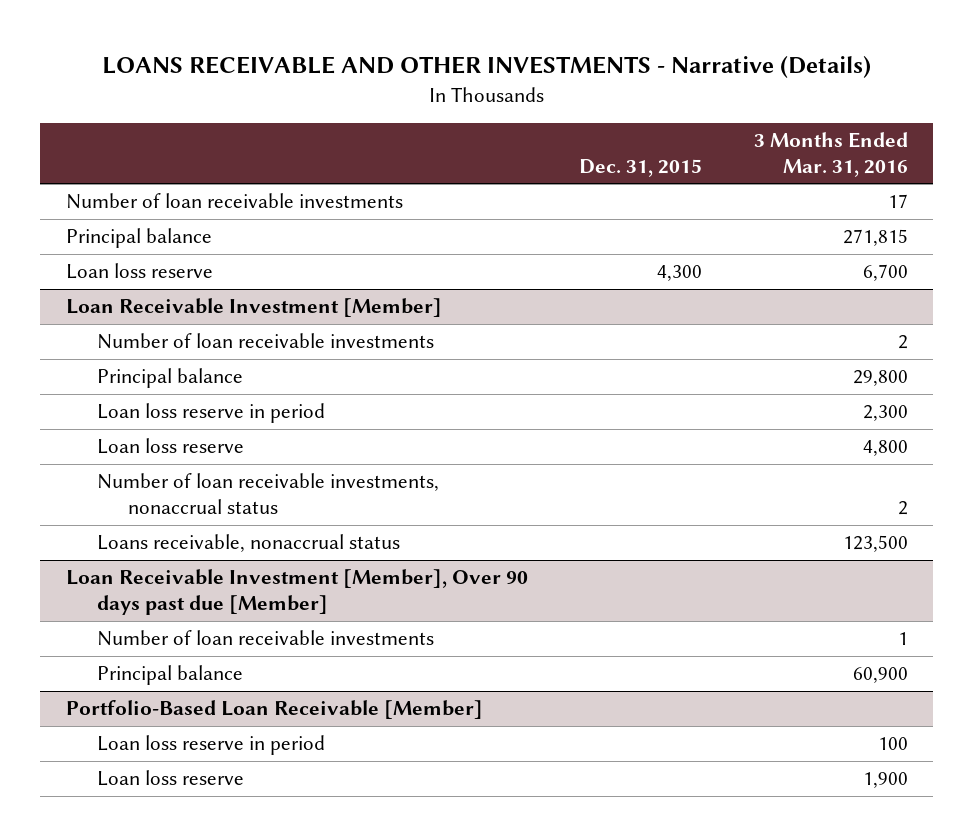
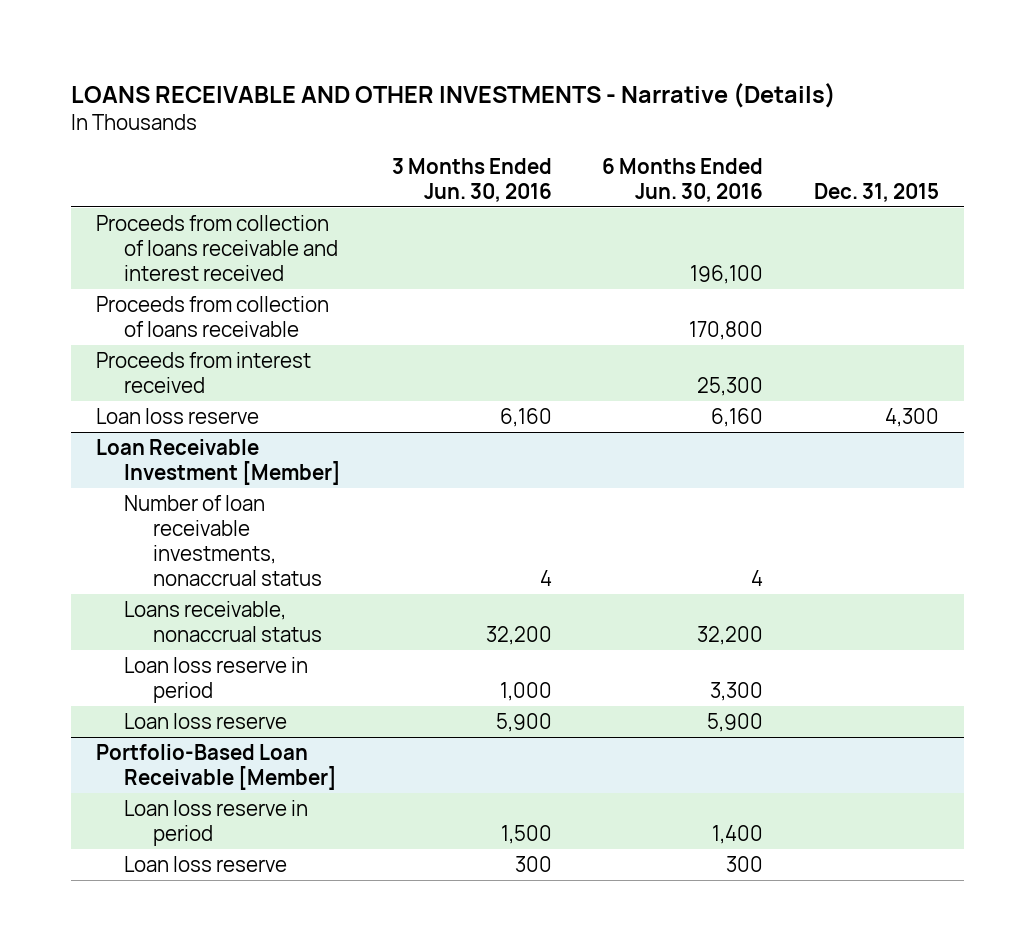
- | Dec. 31, 2015 | 3 Months Ended Mar. 31, 2016
+ | 3 Months Ended Jun. 30, 2016 | 6 Months Ended Jun. 30, 2016 | Dec. 31, 2015
- Number of loan receivable investments | | 17
- Principal balance | | 271,815
+ Proceeds from collection of loans receivable and interest received | | 196,100 |
+ Proceeds from collection of loans receivable | | 170,800 |
+ Proceeds from interest received | | 25,300 |
@ Loan Receivable Investment [Member]
- Number of loan receivable investments | | 2
- Principal balance | | 29,800
- Loan Receivable Investment [Member], Over 90 days past due [Member]
- Number of loan receivable investments | | 1
- Principal balance | | 60,900
@ Loan Receivable Investment [Member]
moved down: Loan loss reserve in period | 1,000 | 3,300 |
moved down: Loan loss reserve | 5,900 | 5,900 |

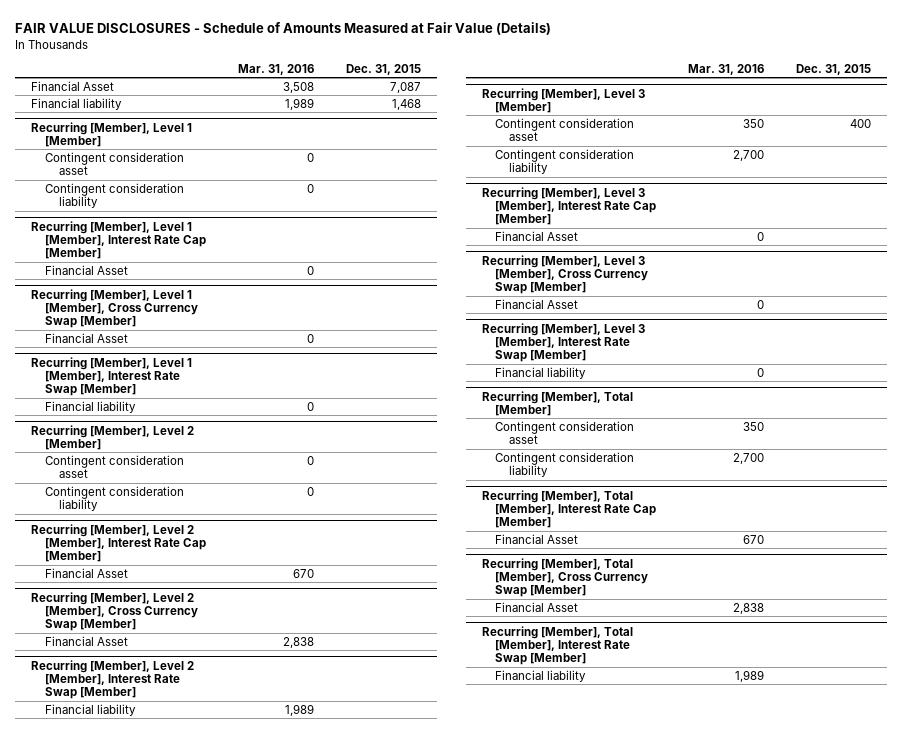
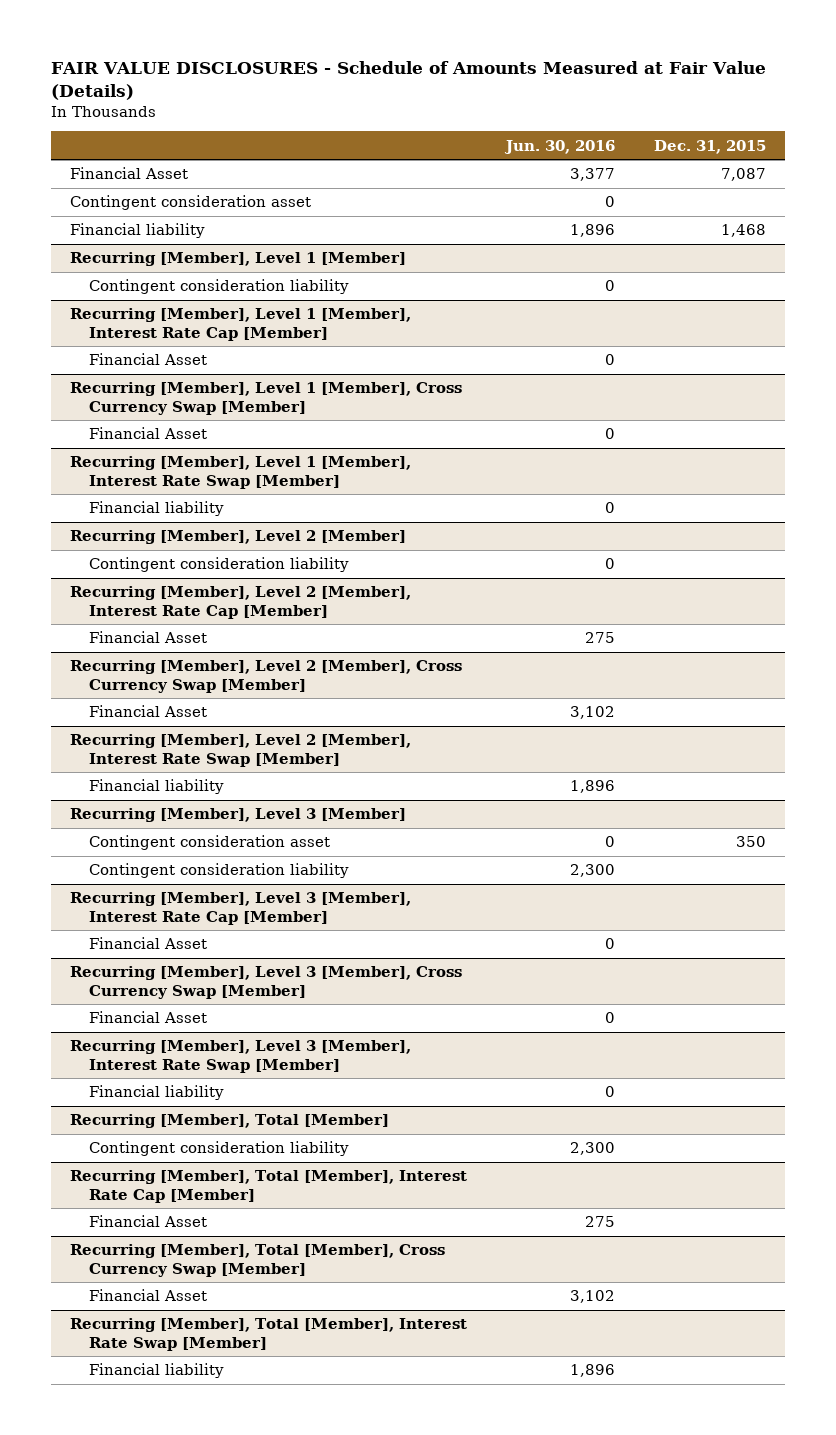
- | Mar. 31, 2016 | Dec. 31, 2015
+ | Jun. 30, 2016 | Dec. 31, 2015
+ Contingent consideration asset | 0 |
@ Recurring [Member], Level 1 [Member]
- Contingent consideration asset | 0 |
@ Recurring [Member], Level 2 [Member]
- Contingent consideration asset | 0 |
@ Recurring [Member], Level 3 [Member]
- Contingent consideration asset | 350 | 400
+ Contingent consideration asset | 0 | 350
@ Recurring [Member], Total [Member]
- Contingent consideration asset | 350 |

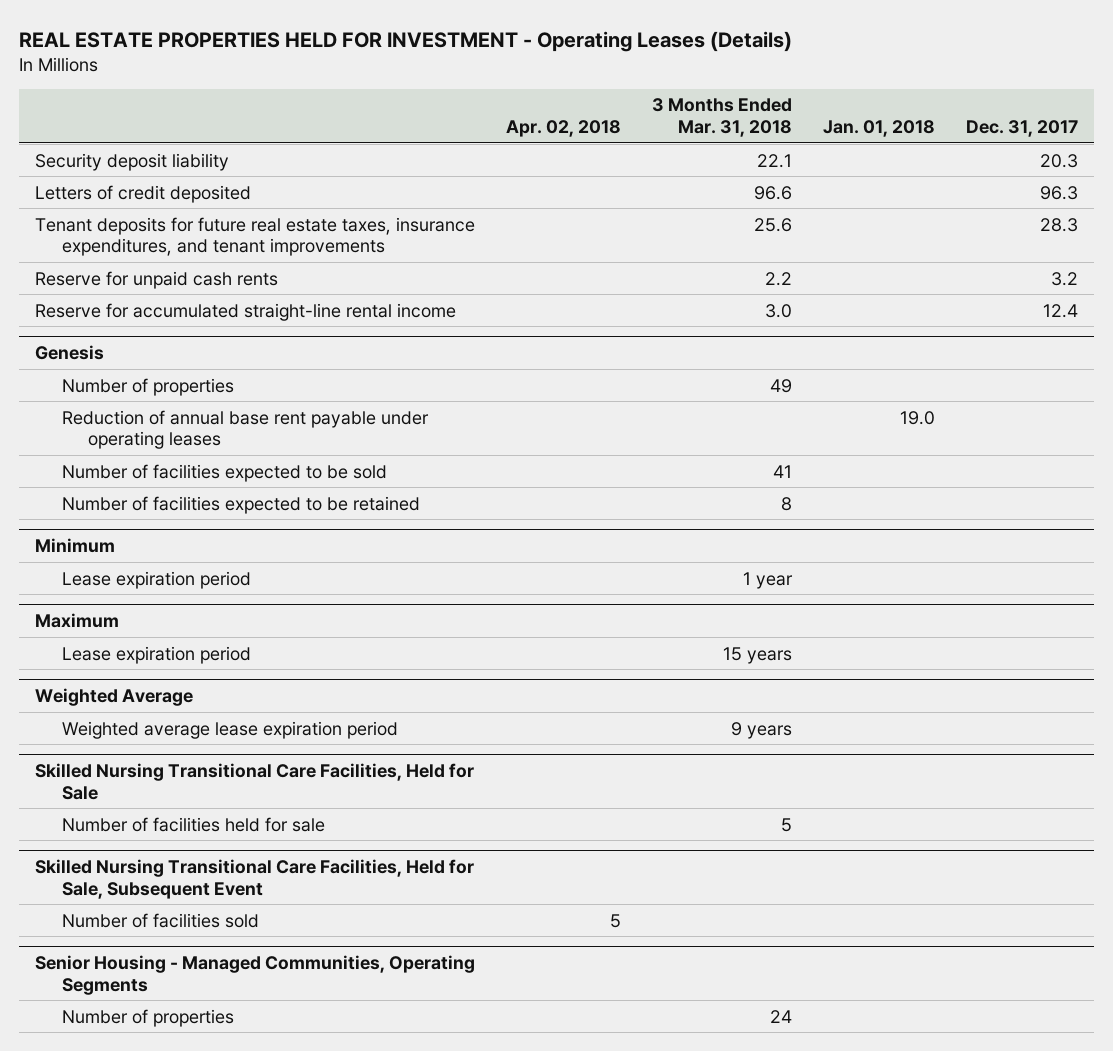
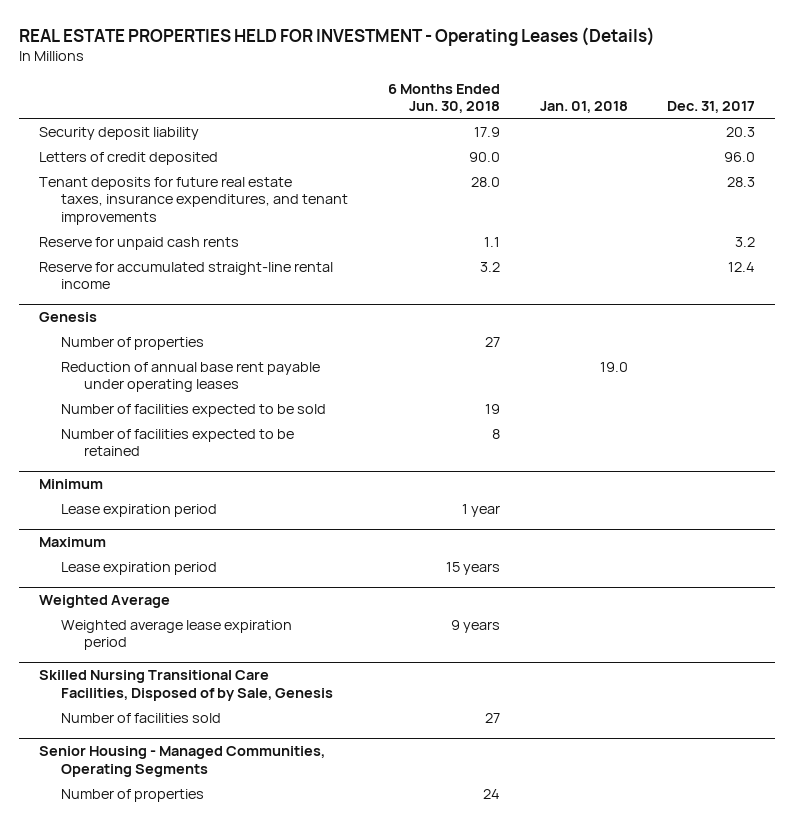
- | Apr. 02, 2018 | 3 Months Ended Mar. 31, 2018 | Jan. 01, 2018 | Dec. 31, 2017
+ | 6 Months Ended Jun. 30, 2018 | Jan. 01, 2018 | Dec. 31, 2017
- Letters of credit deposited | | 96.6 | | 96.3
+ Letters of credit deposited | 90.0 | | 96.0
- Skilled Nursing Transitional Care Facilities, Held for Sale
- Number of facilities held for sale | | 5 | |
- Skilled Nursing Transitional Care Facilities, Held for Sale, Subsequent Event
- Number of facilities sold | 5 | | |
+ Skilled Nursing Transitional Care Facilities, Disposed of by Sale, Genesis
+ Number of facilities sold | 27 | |

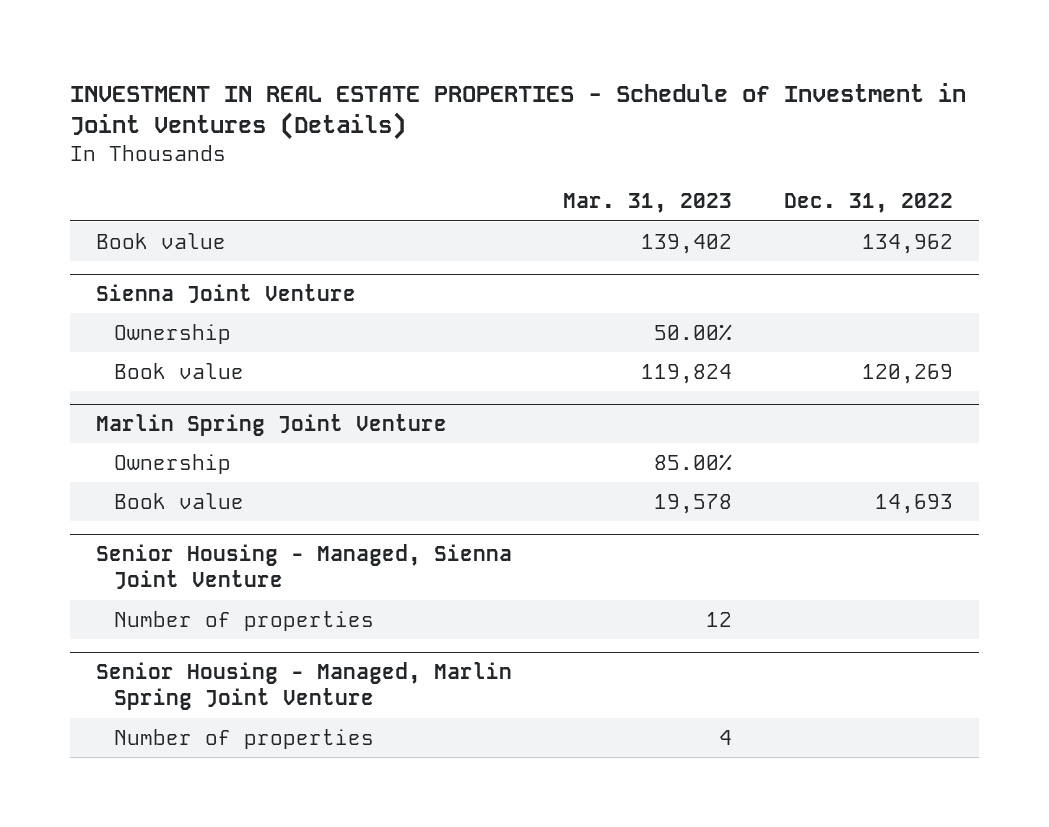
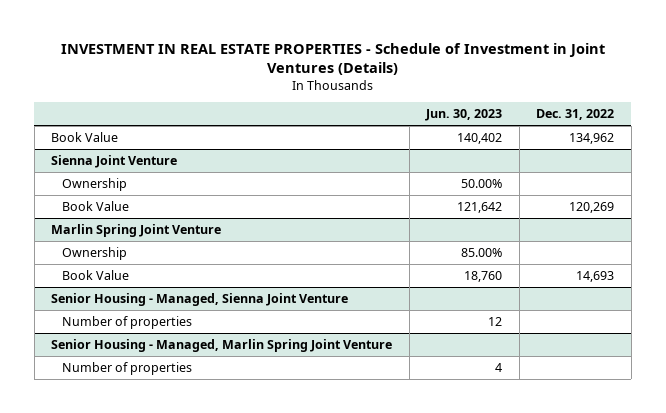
- | Mar. 31, 2023 | Dec. 31, 2022
+ | Jun. 30, 2023 | Dec. 31, 2022
- Book value | 139,402 | 134,962
+ Book Value | 140,402 | 134,962
@ Sienna Joint Venture
- Book value | 119,824 | 120,269
+ Book Value | 121,642 | 120,269
@ Marlin Spring Joint Venture
- Book value | 19,578 | 14,693
+ Book Value | 18,760 | 14,693

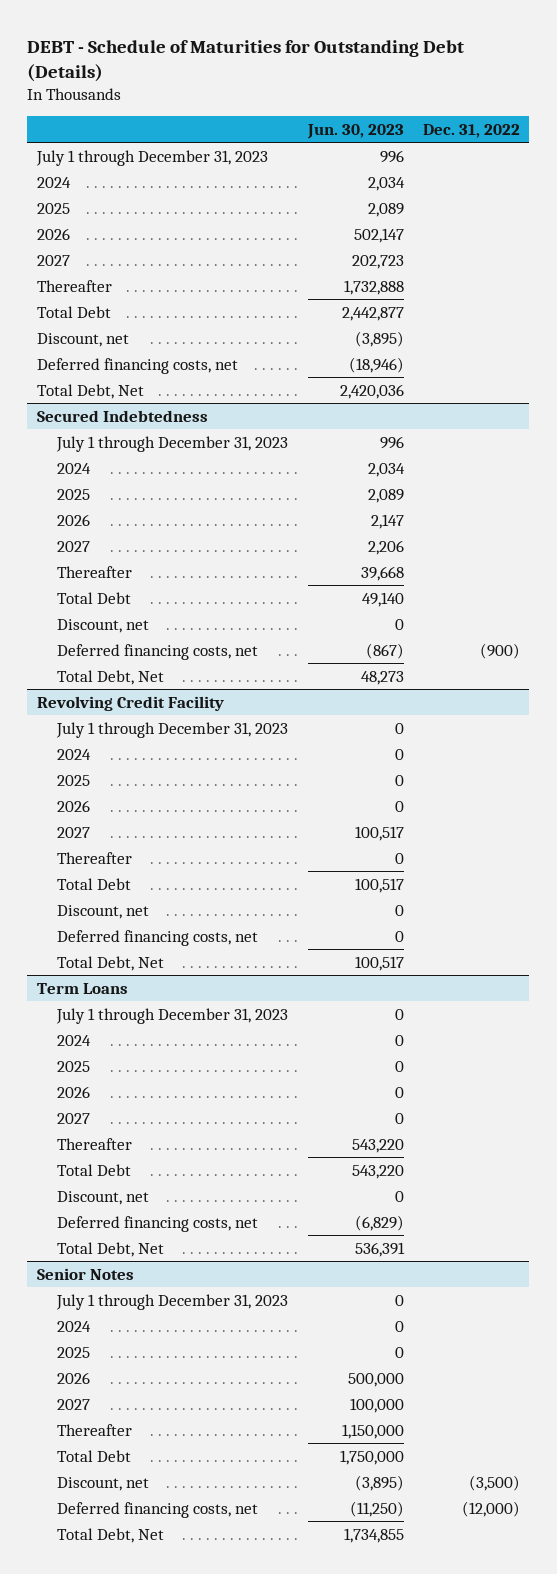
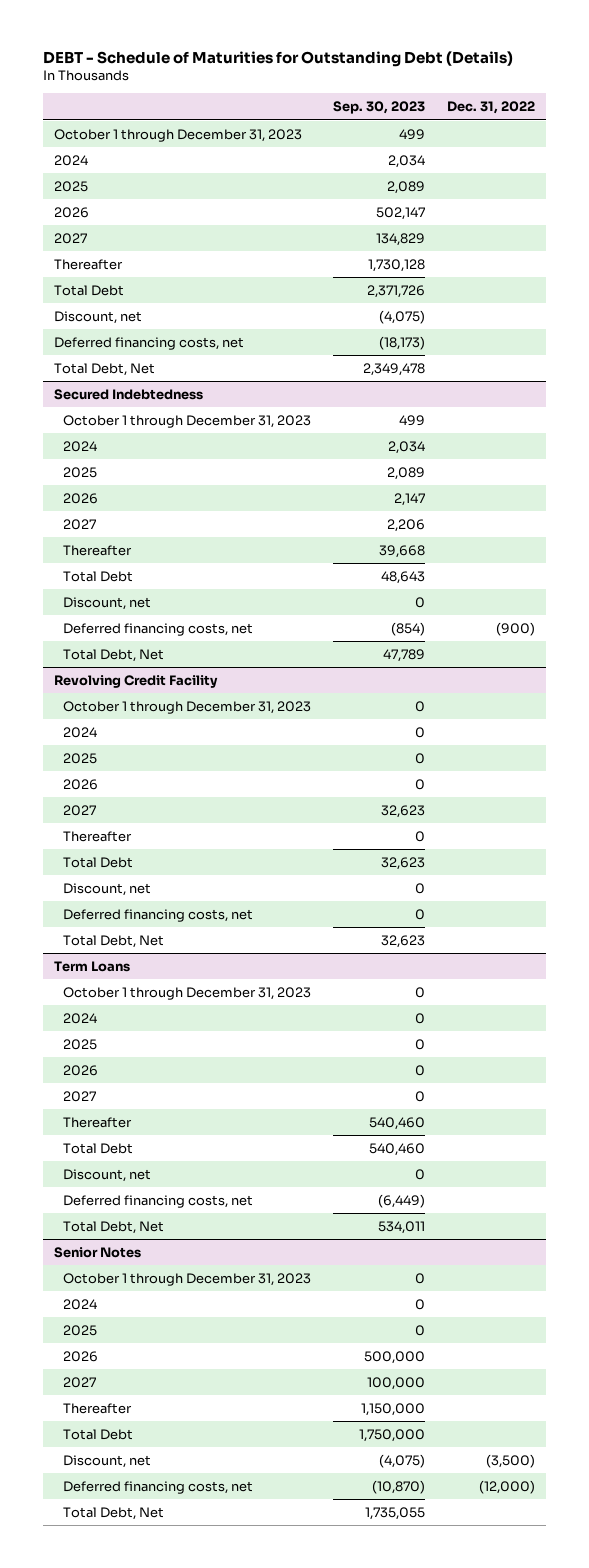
- | Jun. 30, 2023 | Dec. 31, 2022
+ | Sep. 30, 2023 | Dec. 31, 2022
- July 1 through December 31, 2023 | 996 |
+ October 1 through December 31, 2023 | 499 |
@ Secured Indebtedness
- July 1 through December 31, 2023 | 996 |
+ October 1 through December 31, 2023 | 499 |
@ Revolving Credit Facility
- July 1 through December 31, 2023 | 0 |
+ October 1 through December 31, 2023 | 0 |
@ Term Loans
- July 1 through December 31, 2023 | 0 |
+ October 1 through December 31, 2023 | 0 |
@ Senior Notes
- July 1 through December 31, 2023 | 0 |
+ October 1 through December 31, 2023 | 0 |

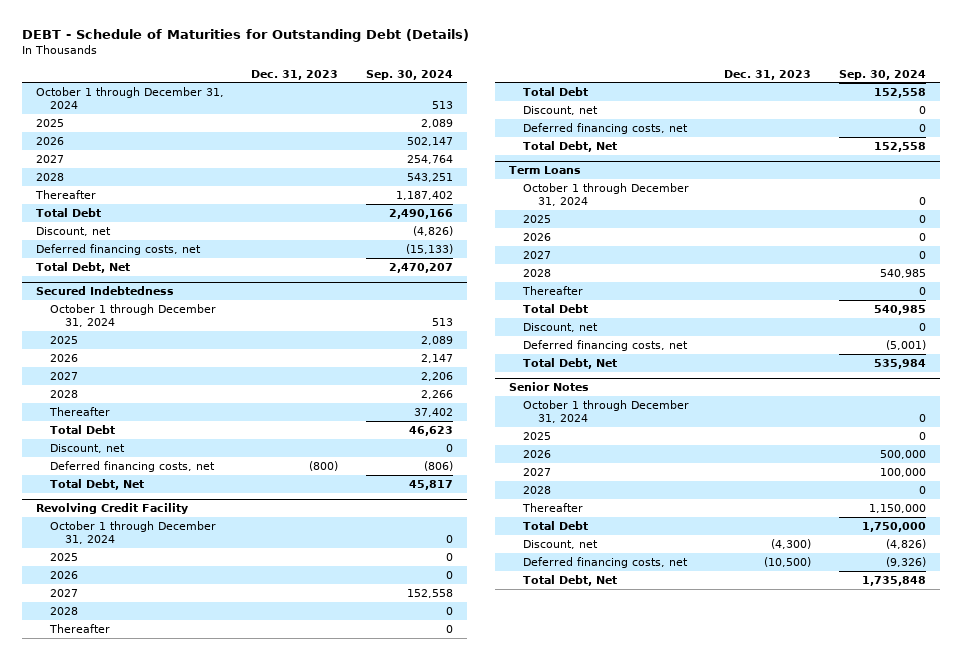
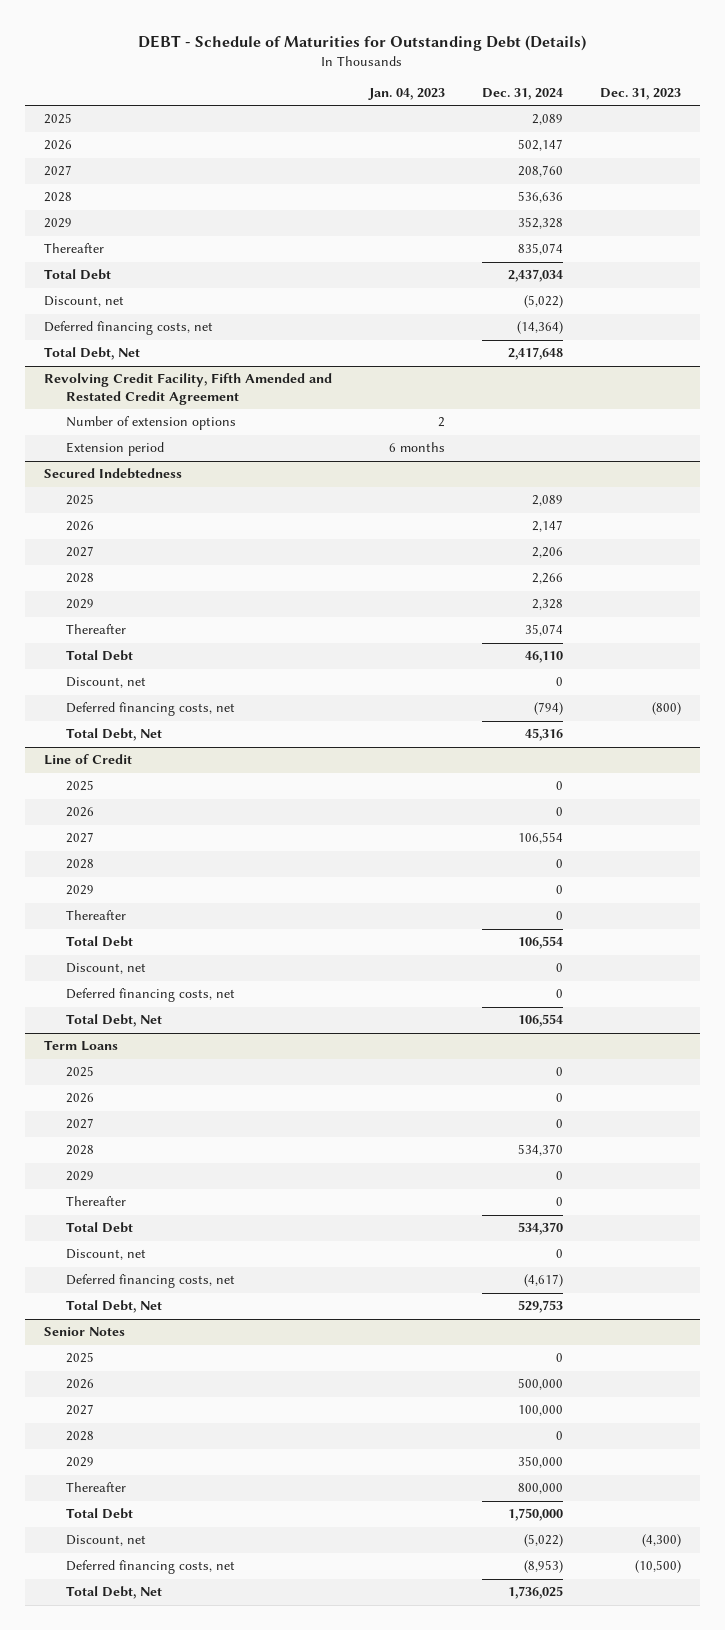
- | Dec. 31, 2023 | Sep. 30, 2024
+ | Jan. 04, 2023 | Dec. 31, 2024 | Dec. 31, 2023
- October 1 through December 31, 2024 | | 513
+ 2029 | | 352,328 |
+ Revolving Credit Facility, Fifth Amended and Restated Credit Agreement
+ Number of extension options | 2 | |
+ Extension period | 6 months | |
@ Secured Indebtedness
- October 1 through December 31, 2024 | | 513
+ 2029 | | 2,328 |
- Revolving Credit Facility
- October 1 through December 31, 2024 | | 0
+ Line of Credit
+ 2029 | | 0 |
@ Term Loans
- October 1 through December 31, 2024 | | 0
+ 2029 | | 0 |
@ Senior Notes
- October 1 through December 31, 2024 | | 0
+ 2029 | | 350,000 |

